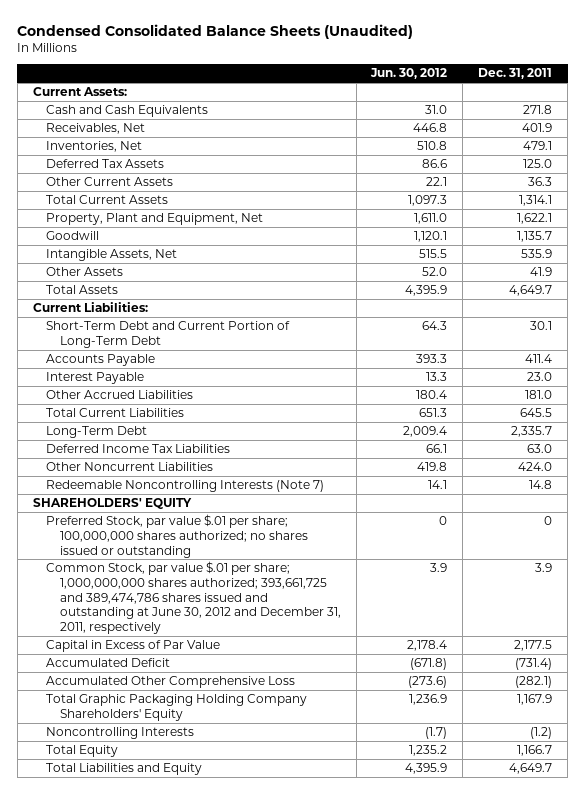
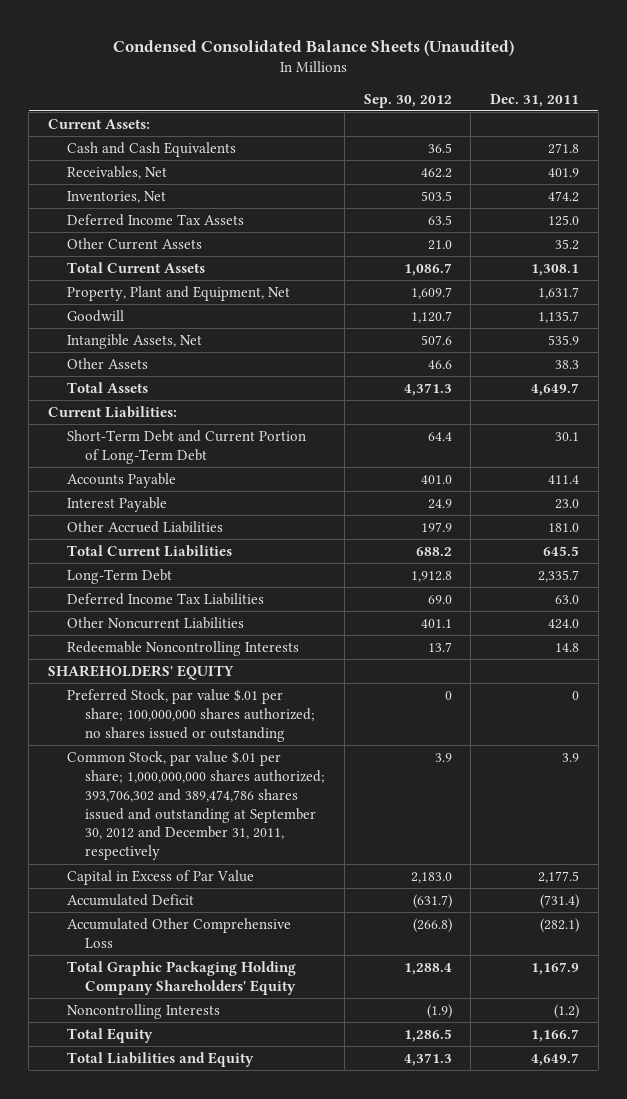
- | Jun. 30, 2012 | Dec. 31, 2011
+ | Sep. 30, 2012 | Dec. 31, 2011
- Inventories, Net | 510.8 | 479.1
- Deferred Tax Assets | 86.6 | 125.0
- Other Current Assets | 22.1 | 36.3
- Total Current Assets | 1,097.3 | 1,314.1
- Property, Plant and Equipment, Net | 1,611.0 | 1,622.1
+ Inventories, Net | 503.5 | 474.2
+ Deferred Income Tax Assets | 63.5 | 125.0
+ Other Current Assets | 21.0 | 35.2
+ Total Current Assets | 1,086.7 | 1,308.1
+ Property, Plant and Equipment, Net | 1,609.7 | 1,631.7
- Other Assets | 52.0 | 41.9
+ Other Assets | 46.6 | 38.3
- Redeemable Noncontrolling Interests (Note 7) | 14.1 | 14.8
+ Redeemable Noncontrolling Interests | 13.7 | 14.8
- Common Stock, par value $.01 per share; 1,000,000,000 shares authorized; 393,661,725 and 389,474,786 shares issued and outstanding at June 30, 2012 and December 31, 2011, respectively | 3.9 | 3.9
+ Common Stock, par value $.01 per share; 1,000,000,000 shares authorized; 393,706,302 and 389,474,786 shares issued and outstanding at September 30, 2012 and December 31, 2011, respectively | 3.9 | 3.9

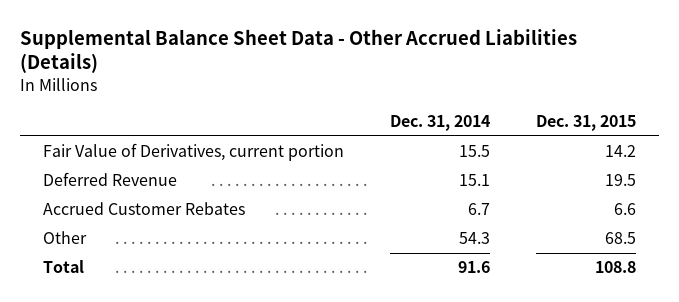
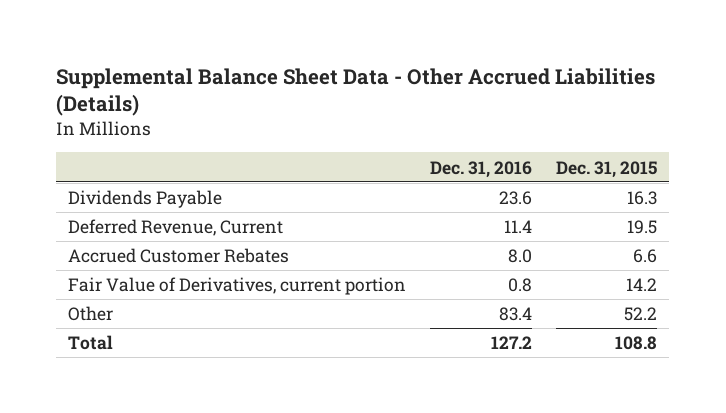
- | Dec. 31, 2014 | Dec. 31, 2015
+ | Dec. 31, 2016 | Dec. 31, 2015
- Deferred Revenue | 15.1 | 19.5
+ Dividends Payable | 23.6 | 16.3
+ Deferred Revenue, Current | 11.4 | 19.5
- Other | 54.3 | 68.5
moved down: Fair Value of Derivatives, current portion | 0.8 | 14.2
+ Other | 83.4 | 52.2

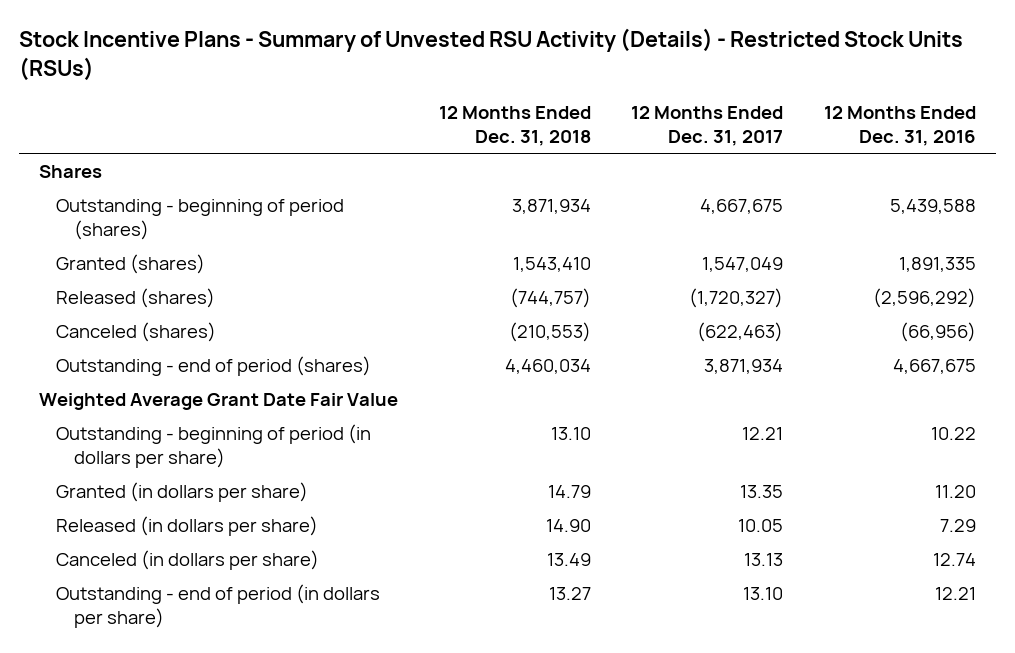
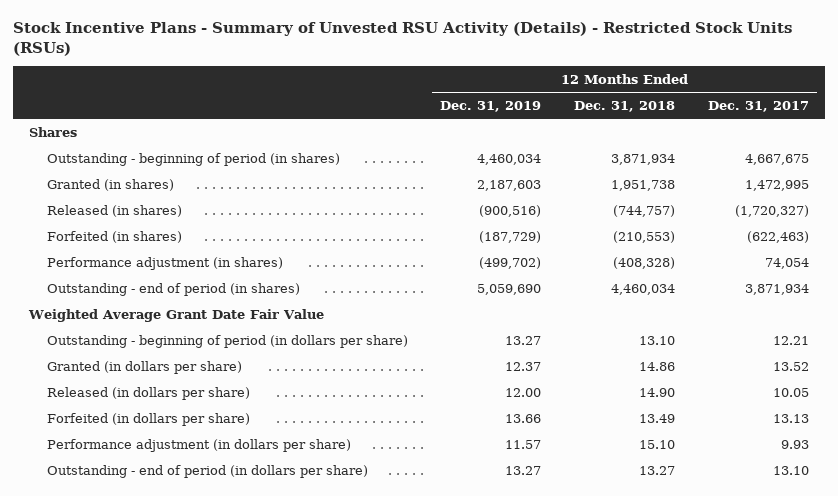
- | 12 Months Ended Dec. 31, 2018 | 12 Months Ended Dec. 31, 2017 | 12 Months Ended Dec. 31, 2016
+ | 12 Months Ended Dec. 31, 2019 | 12 Months Ended Dec. 31, 2018 | 12 Months Ended Dec. 31, 2017
- Outstanding - beginning of period (shares) | 3,871,934 | 4,667,675 | 5,439,588
- Granted (shares) | 1,543,410 | 1,547,049 | 1,891,335
- Released (shares) | (744,757) | (1,720,327) | (2,596,292)
- Canceled (shares) | (210,553) | (622,463) | (66,956)
- Outstanding - end of period (shares) | 4,460,034 | 3,871,934 | 4,667,675
+ Outstanding - beginning of period (in shares) | 4,460,034 | 3,871,934 | 4,667,675
+ Granted (in shares) | 2,187,603 | 1,951,738 | 1,472,995
+ Released (in shares) | (900,516) | (744,757) | (1,720,327)
+ Forfeited (in shares) | (187,729) | (210,553) | (622,463)
+ Performance adjustment (in shares) | (499,702) | (408,328) | 74,054
+ Outstanding - end of period (in shares) | 5,059,690 | 4,460,034 | 3,871,934
- Granted (in dollars per share) | 14.79 | 13.35 | 11.20
+ Granted (in dollars per share) | 12.37 | 14.86 | 13.52
- Canceled (in dollars per share) | 13.49 | 13.13 | 12.74
+ Forfeited (in dollars per share) | 13.66 | 13.49 | 13.13
+ Performance adjustment (in dollars per share) | 11.57 | 15.10 | 9.93

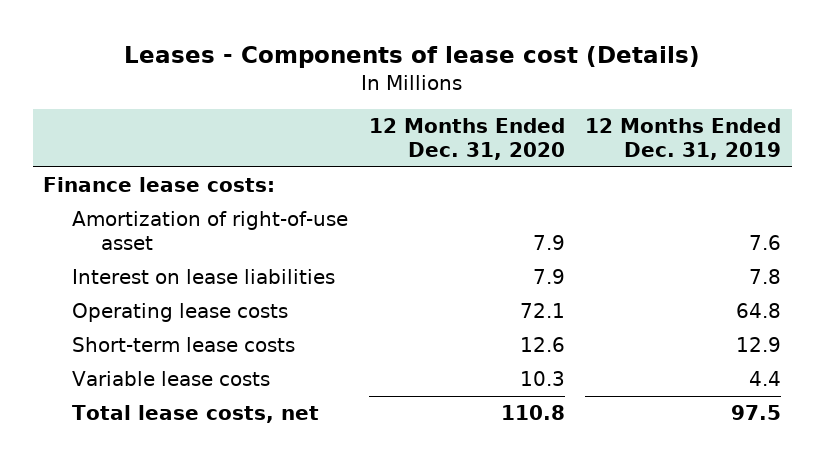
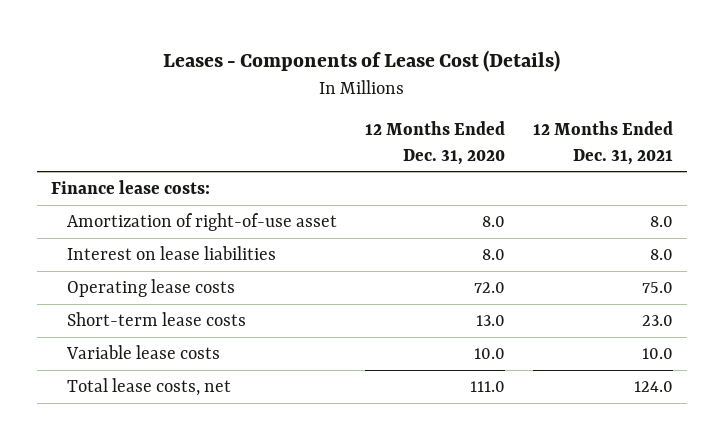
- Leases - Components of lease cost (Details)
+ Leases - Components of Lease Cost (Details)
- | 12 Months Ended Dec. 31, 2020 | 12 Months Ended Dec. 31, 2019
+ | 12 Months Ended Dec. 31, 2020 | 12 Months Ended Dec. 31, 2021
- Amortization of right-of-use asset | 7.9 | 7.6
- Interest on lease liabilities | 7.9 | 7.8
- Operating lease costs | 72.1 | 64.8
- Short-term lease costs | 12.6 | 12.9
- Variable lease costs | 10.3 | 4.4
- Total lease costs, net | 110.8 | 97.5
+ Amortization of right-of-use asset | 8.0 | 8.0
+ Interest on lease liabilities | 8.0 | 8.0
+ Operating lease costs | 72.0 | 75.0
+ Short-term lease costs | 13.0 | 23.0
+ Variable lease costs | 10.0 | 10.0
+ Total lease costs, net | 111.0 | 124.0

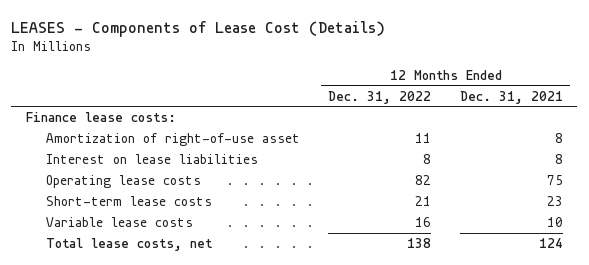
- Leases - Components of Lease Cost (Details)
+ LEASES - Components of Lease Cost (Details)
- | 12 Months Ended Dec. 31, 2020 | 12 Months Ended Dec. 31, 2021
+ | 12 Months Ended Dec. 31, 2022 | 12 Months Ended Dec. 31, 2021
- Amortization of right-of-use asset | 8.0 | 8.0
- Interest on lease liabilities | 8.0 | 8.0
- Operating lease costs | 72.0 | 75.0
- Short-term lease costs | 13.0 | 23.0
- Variable lease costs | 10.0 | 10.0
- Total lease costs, net | 111.0 | 124.0
+ Amortization of right-of-use asset | 11 | 8
+ Interest on lease liabilities | 8 | 8
+ Operating lease costs | 82 | 75
+ Short-term lease costs | 21 | 23
+ Variable lease costs | 16 | 10
+ Total lease costs, net | 138 | 124

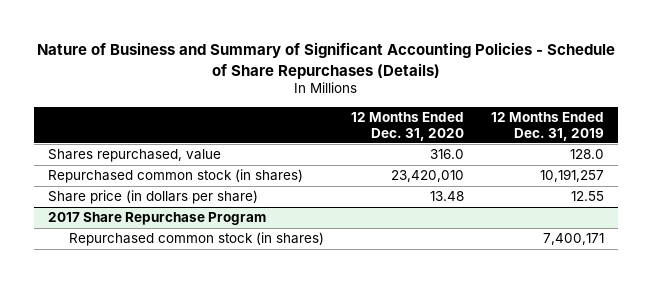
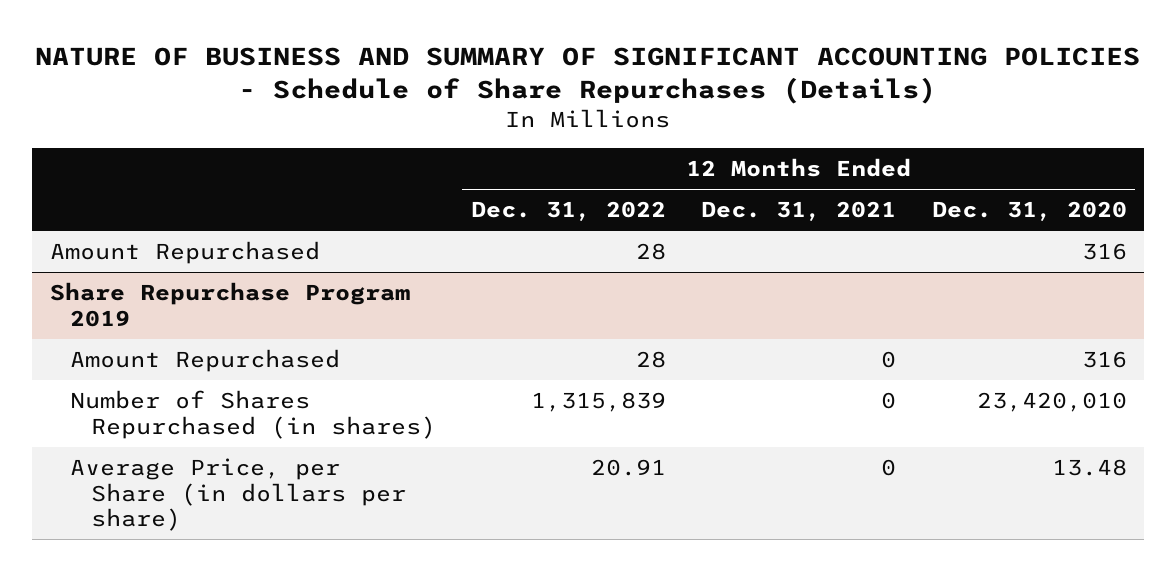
- Nature of Business and Summary of Significant Accounting Policies - Schedule of Share Repurchases (Details)
+ NATURE OF BUSINESS AND SUMMARY OF SIGNIFICANT ACCOUNTING POLICIES - Schedule of Share Repurchases (Details)
- | 12 Months Ended Dec. 31, 2020 | 12 Months Ended Dec. 31, 2019
+ | 12 Months Ended Dec. 31, 2022 | 12 Months Ended Dec. 31, 2021 | 12 Months Ended Dec. 31, 2020
- Shares repurchased, value | 316.0 | 128.0
- Repurchased common stock (in shares) | 23,420,010 | 10,191,257
- Share price (in dollars per share) | 13.48 | 12.55
- 2017 Share Repurchase Program
- Repurchased common stock (in shares) | | 7,400,171
+ Amount Repurchased | 28 | | 316
+ Share Repurchase Program 2019
+ Amount Repurchased | 28 | 0 | 316
+ Number of Shares Repurchased (in shares) | 1,315,839 | 0 | 23,420,010
+ Average Price, per Share (in dollars per share) | 20.91 | 0 | 13.48

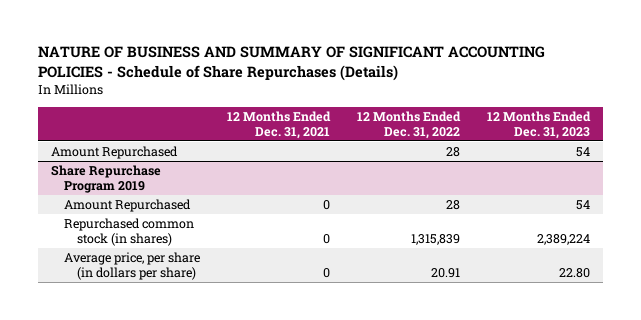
- | 12 Months Ended Dec. 31, 2022 | 12 Months Ended Dec. 31, 2021 | 12 Months Ended Dec. 31, 2020
+ | 12 Months Ended Dec. 31, 2021 | 12 Months Ended Dec. 31, 2022 | 12 Months Ended Dec. 31, 2023
@ Share Repurchase Program 2019
- Number of Shares Repurchased (in shares) | 1,315,839 | 0 | 23,420,010
- Average Price, per Share (in dollars per share) | 20.91 | 0 | 13.48
+ Repurchased common stock (in shares) | 0 | 1,315,839 | 2,389,224
+ Average price, per share (in dollars per share) | 0 | 20.91 | 22.80

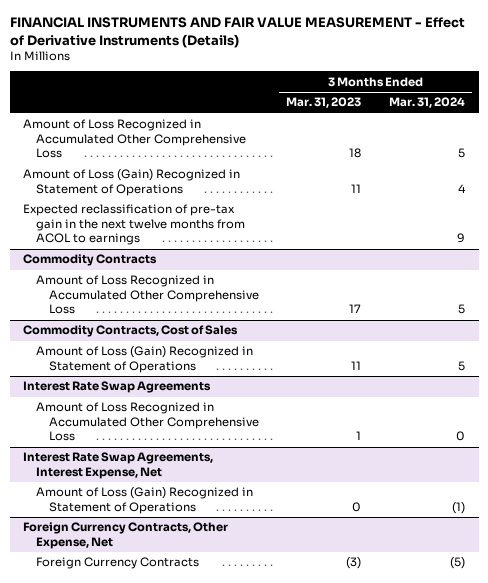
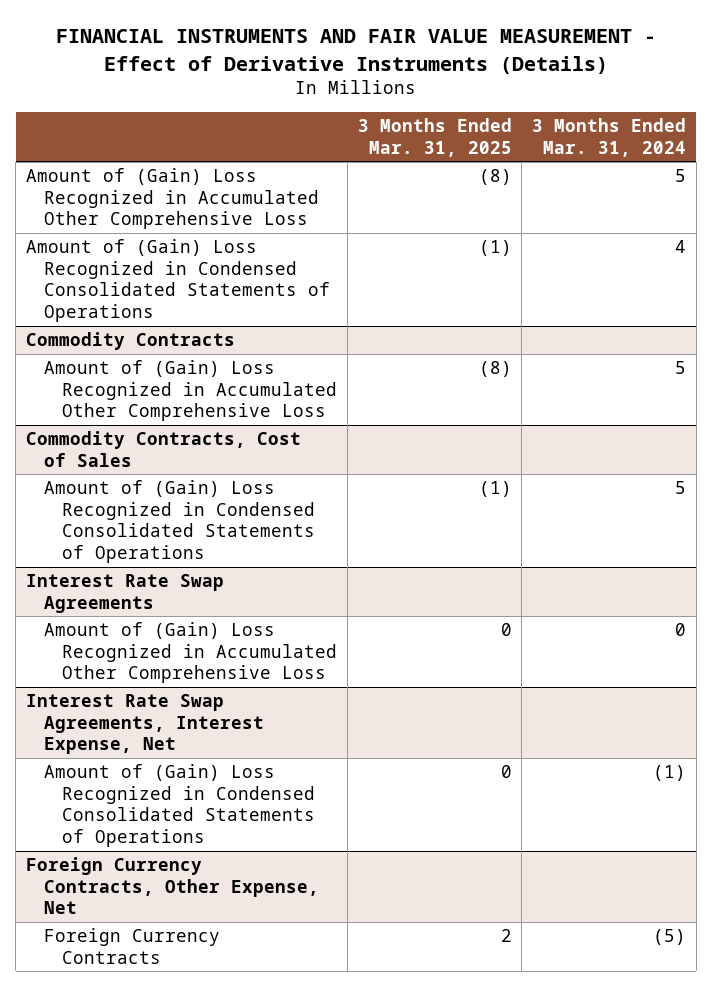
- | 3 Months Ended Mar. 31, 2023 | 3 Months Ended Mar. 31, 2024
+ | 3 Months Ended Mar. 31, 2025 | 3 Months Ended Mar. 31, 2024
- Amount of Loss Recognized in Accumulated Other Comprehensive Loss | 18 | 5
- Amount of Loss (Gain) Recognized in Statement of Operations | 11 | 4
- Expected reclassification of pre-tax gain in the next twelve months from ACOL to earnings | | 9
+ Amount of (Gain) Loss Recognized in Accumulated Other Comprehensive Loss | (8) | 5
+ Amount of (Gain) Loss Recognized in Condensed Consolidated Statements of Operations | (1) | 4
@ Commodity Contracts
- Amount of Loss Recognized in Accumulated Other Comprehensive Loss | 17 | 5
+ Amount of (Gain) Loss Recognized in Accumulated Other Comprehensive Loss | (8) | 5
@ Commodity Contracts, Cost of Sales
- Amount of Loss (Gain) Recognized in Statement of Operations | 11 | 5
+ Amount of (Gain) Loss Recognized in Condensed Consolidated Statements of Operations | (1) | 5
@ Interest Rate Swap Agreements
- Amount of Loss Recognized in Accumulated Other Comprehensive Loss | 1 | 0
+ Amount of (Gain) Loss Recognized in Accumulated Other Comprehensive Loss | 0 | 0
@ Interest Rate Swap Agreements, Interest Expense, Net
- Amount of Loss (Gain) Recognized in Statement of Operations | 0 | (1)
+ Amount of (Gain) Loss Recognized in Condensed Consolidated Statements of Operations | 0 | (1)

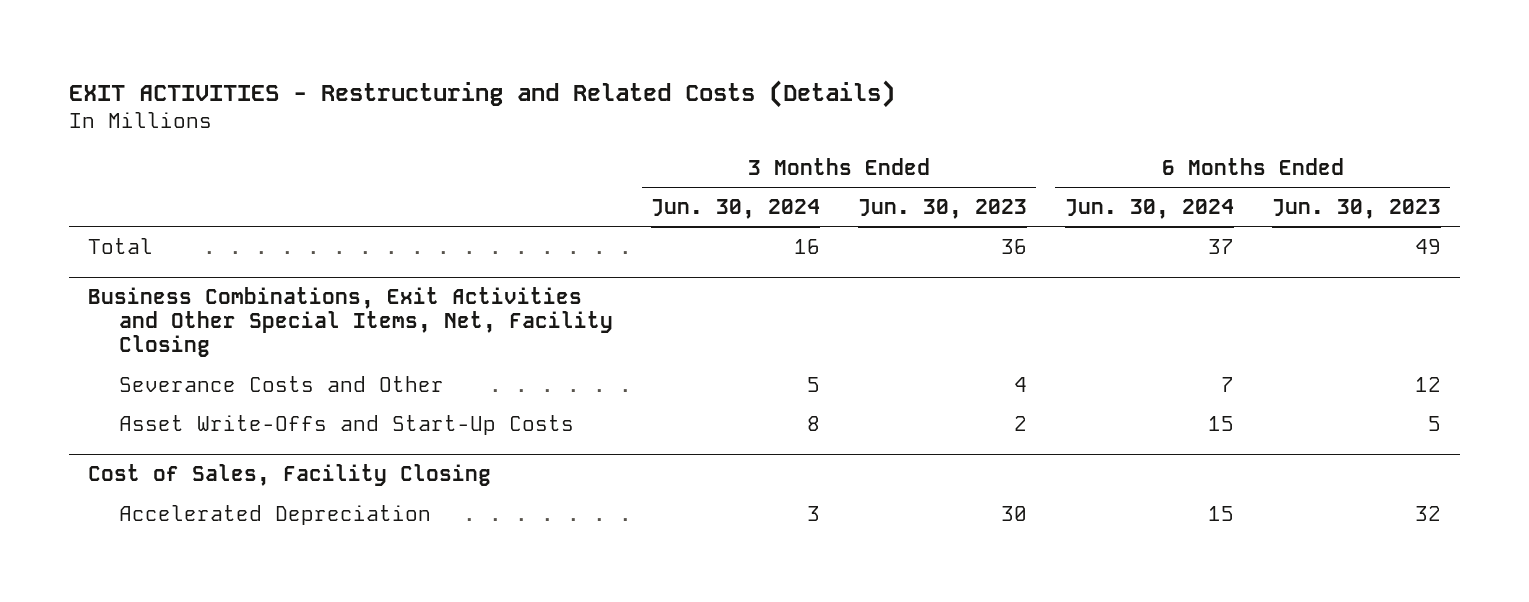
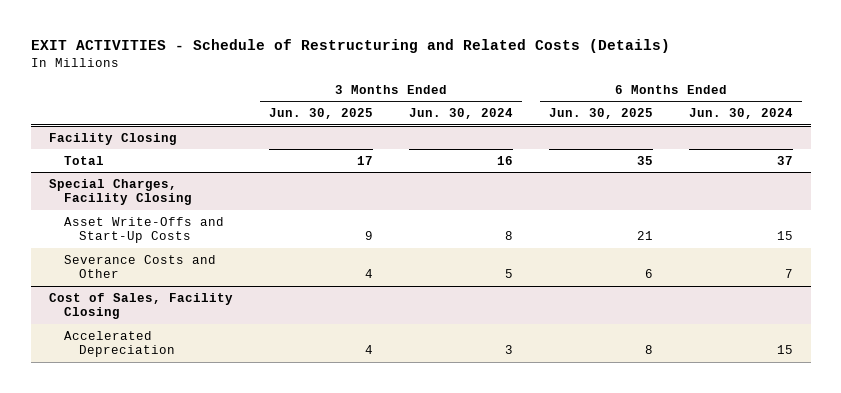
- EXIT ACTIVITIES - Restructuring and Related Costs (Details)
+ EXIT ACTIVITIES - Schedule of Restructuring and Related Costs (Details)
- | 3 Months Ended Jun. 30, 2024 | 3 Months Ended Jun. 30, 2023 | 6 Months Ended Jun. 30, 2024 | 6 Months Ended Jun. 30, 2023
+ | 3 Months Ended Jun. 30, 2025 | 3 Months Ended Jun. 30, 2024 | 6 Months Ended Jun. 30, 2025 | 6 Months Ended Jun. 30, 2024
+ Facility Closing
- Business Combinations, Exit Activities and Other Special Items, Net, Facility Closing
- Severance Costs and Other | 5 | 4 | 7 | 12
+ Special Charges, Facility Closing
+ Severance Costs and Other | 4 | 5 | 6 | 7

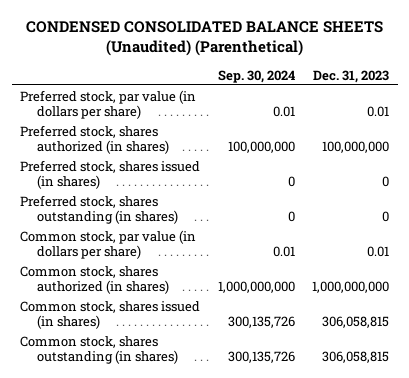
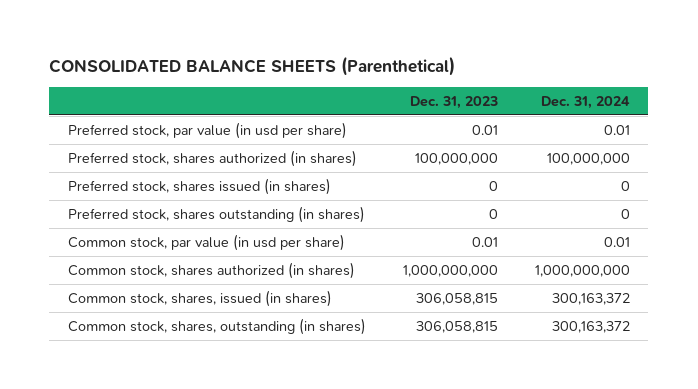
- CONDENSED CONSOLIDATED BALANCE SHEETS (Unaudited) (Parenthetical)
+ CONSOLIDATED BALANCE SHEETS (Parenthetical)
- | Sep. 30, 2024 | Dec. 31, 2023
+ | Dec. 31, 2023 | Dec. 31, 2024
- Preferred stock, par value (in dollars per share) | 0.01 | 0.01
+ Preferred stock, par value (in usd per share) | 0.01 | 0.01
- Common stock, par value (in dollars per share) | 0.01 | 0.01
+ Common stock, par value (in usd per share) | 0.01 | 0.01
- Common stock, shares issued (in shares) | 300,135,726 | 306,058,815
- Common stock, shares outstanding (in shares) | 300,135,726 | 306,058,815
+ Common stock, shares, issued (in shares) | 306,058,815 | 300,163,372
+ Common stock, shares, outstanding (in shares) | 306,058,815 | 300,163,372

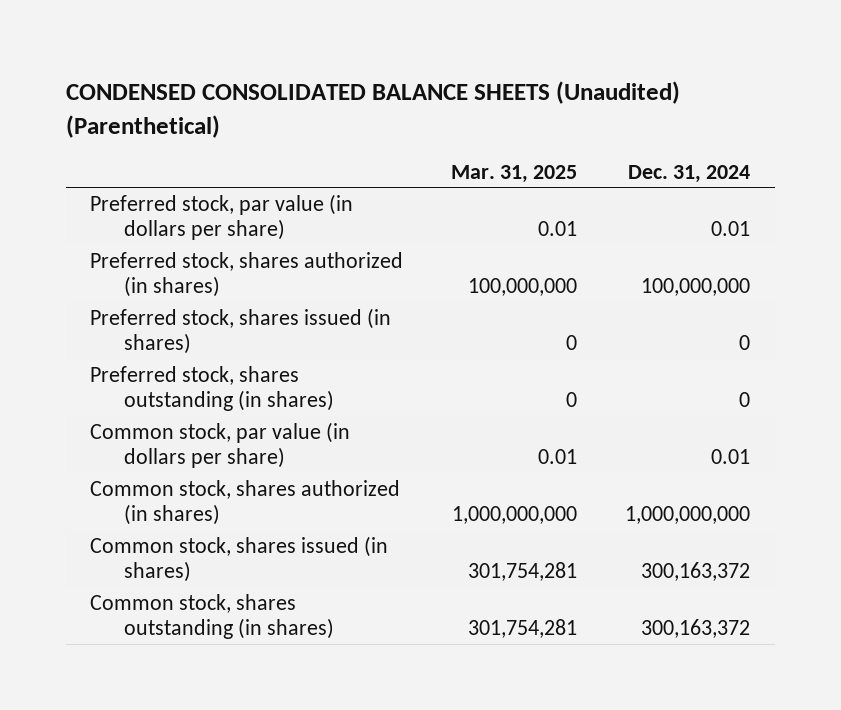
- CONSOLIDATED BALANCE SHEETS (Parenthetical)
+ CONDENSED CONSOLIDATED BALANCE SHEETS (Unaudited) (Parenthetical)
- | Dec. 31, 2023 | Dec. 31, 2024
+ | Mar. 31, 2025 | Dec. 31, 2024
- Preferred stock, par value (in usd per share) | 0.01 | 0.01
+ Preferred stock, par value (in dollars per share) | 0.01 | 0.01
- Common stock, par value (in usd per share) | 0.01 | 0.01
+ Common stock, par value (in dollars per share) | 0.01 | 0.01
- Common stock, shares, issued (in shares) | 306,058,815 | 300,163,372
- Common stock, shares, outstanding (in shares) | 306,058,815 | 300,163,372
+ Common stock, shares issued (in shares) | 301,754,281 | 300,163,372
+ Common stock, shares outstanding (in shares) | 301,754,281 | 300,163,372

